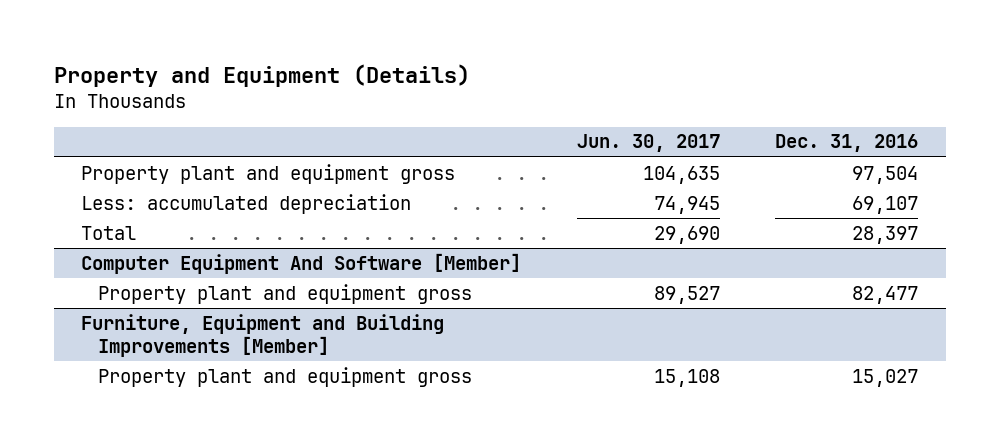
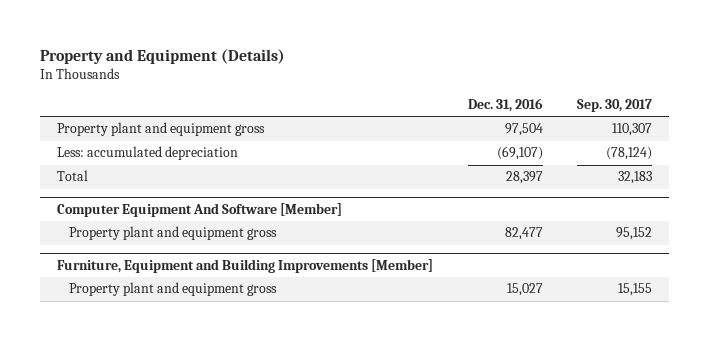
- | Jun. 30, 2017 | Dec. 31, 2016
+ | Dec. 31, 2016 | Sep. 30, 2017
- Less: accumulated depreciation | 74,945 | 69,107
+ Less: accumulated depreciation | (69,107) | (78,124)

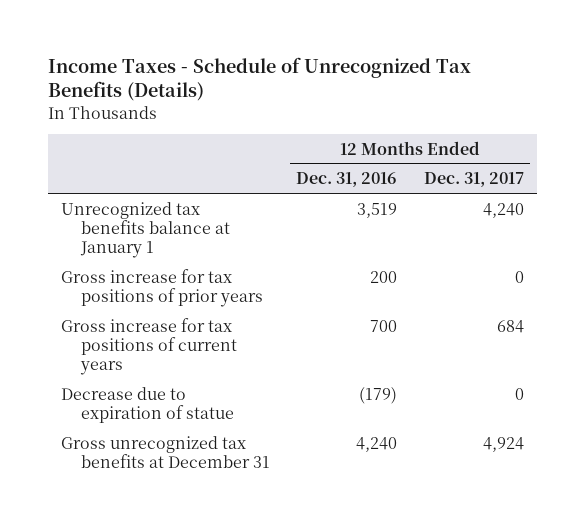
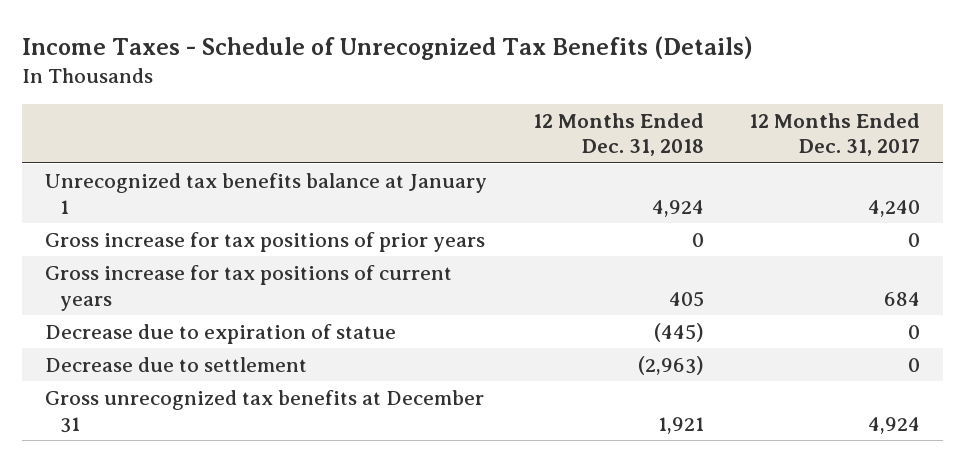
- | 12 Months Ended Dec. 31, 2016 | 12 Months Ended Dec. 31, 2017
+ | 12 Months Ended Dec. 31, 2018 | 12 Months Ended Dec. 31, 2017
+ Decrease due to settlement | (2,963) | 0

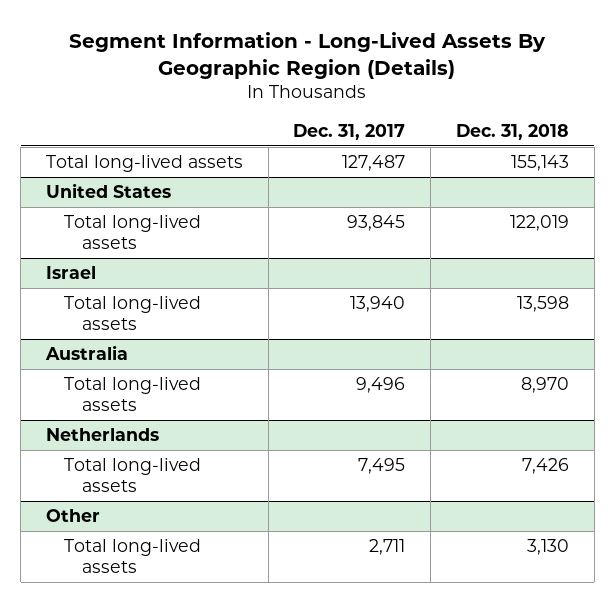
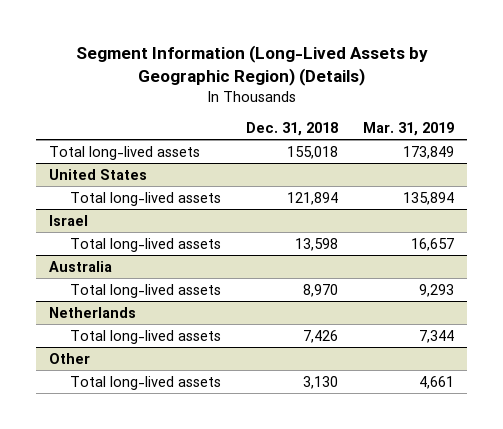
- Segment Information - Long-Lived Assets By Geographic Region (Details)
+ Segment Information (Long-Lived Assets by Geographic Region) (Details)
- | Dec. 31, 2017 | Dec. 31, 2018
+ | Dec. 31, 2018 | Mar. 31, 2019
- Total long-lived assets | 127,487 | 155,143
+ Total long-lived assets | 155,018 | 173,849
@ United States
- Total long-lived assets | 93,845 | 122,019
+ Total long-lived assets | 121,894 | 135,894

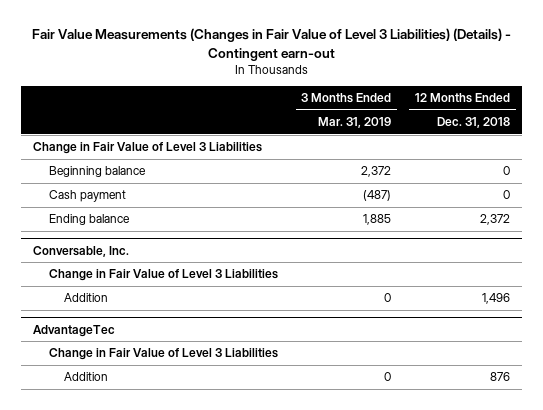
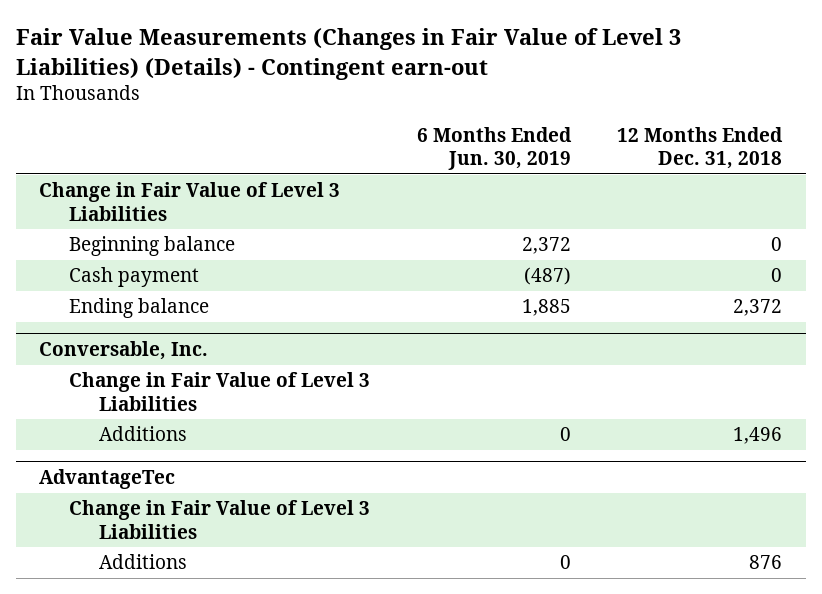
- | 3 Months Ended Mar. 31, 2019 | 12 Months Ended Dec. 31, 2018
+ | 6 Months Ended Jun. 30, 2019 | 12 Months Ended Dec. 31, 2018
@ Conversable, Inc.
- Addition | 0 | 1,496
+ Additions | 0 | 1,496
@ AdvantageTec
- Addition | 0 | 876
+ Additions | 0 | 876

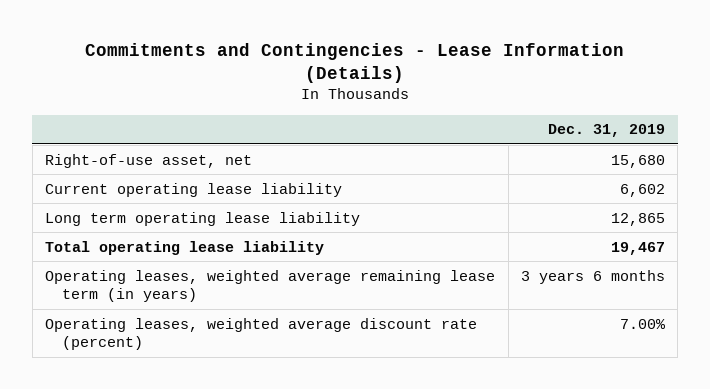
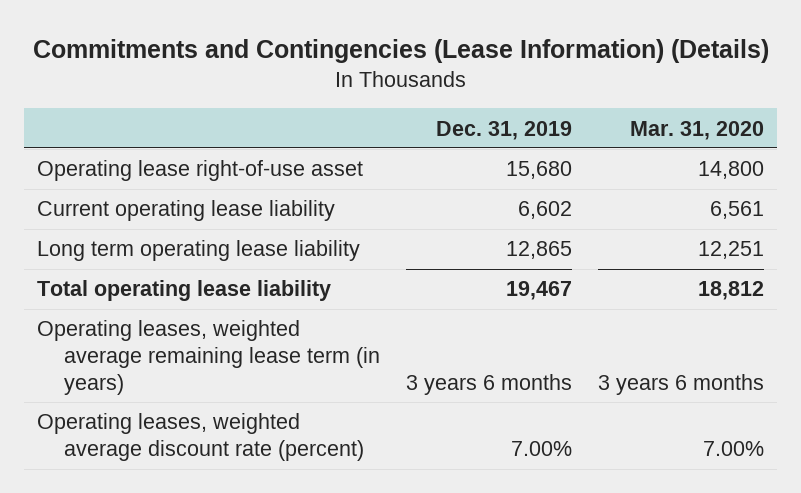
- Commitments and Contingencies - Lease Information (Details)
+ Commitments and Contingencies (Lease Information) (Details)
- | Dec. 31, 2019
+ | Dec. 31, 2019 | Mar. 31, 2020
- Right-of-use asset, net | 15,680
+ Operating lease right-of-use asset | 15,680 | 14,800

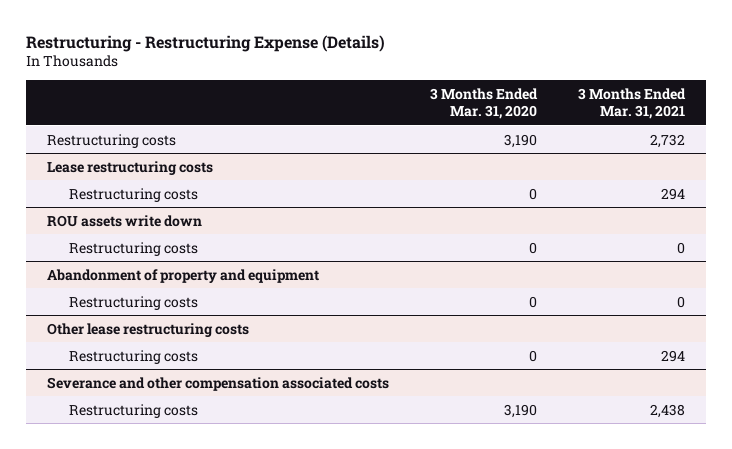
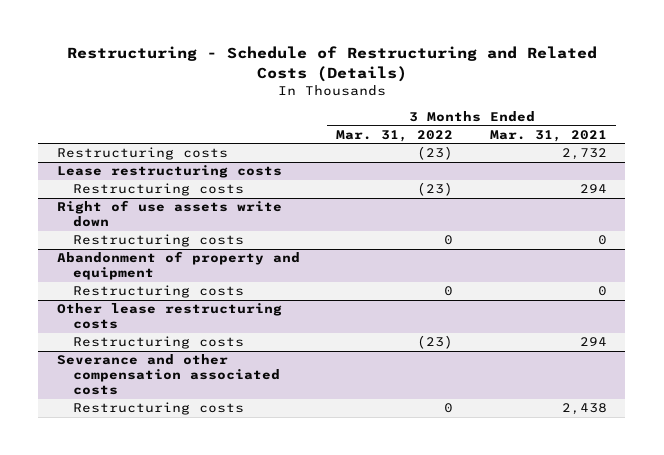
- Restructuring - Restructuring Expense (Details)
+ Restructuring - Schedule of Restructuring and Related Costs (Details)
- | 3 Months Ended Mar. 31, 2020 | 3 Months Ended Mar. 31, 2021
+ | 3 Months Ended Mar. 31, 2022 | 3 Months Ended Mar. 31, 2021
- ROU assets write down
+ Right of use assets write down

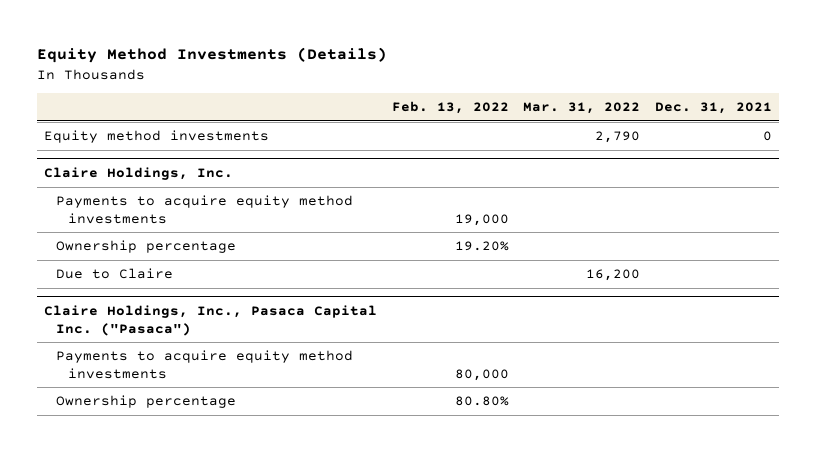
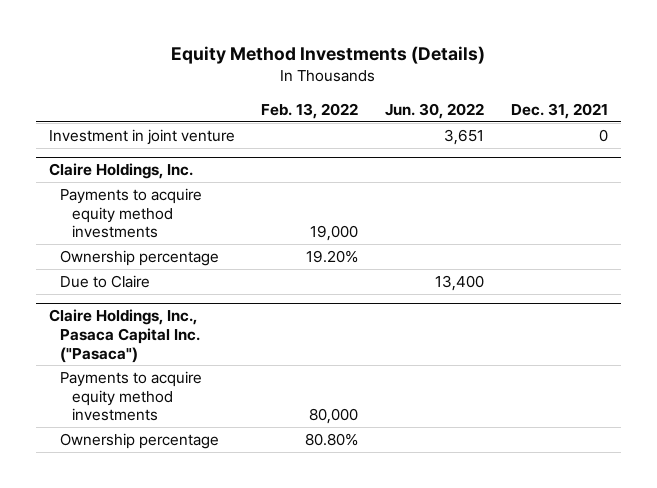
- | Feb. 13, 2022 | Mar. 31, 2022 | Dec. 31, 2021
+ | Feb. 13, 2022 | Jun. 30, 2022 | Dec. 31, 2021
- Equity method investments | | 2,790 | 0
+ Investment in joint venture | | 3,651 | 0

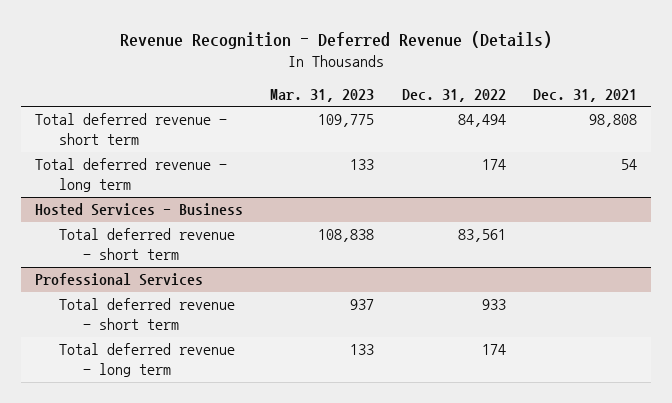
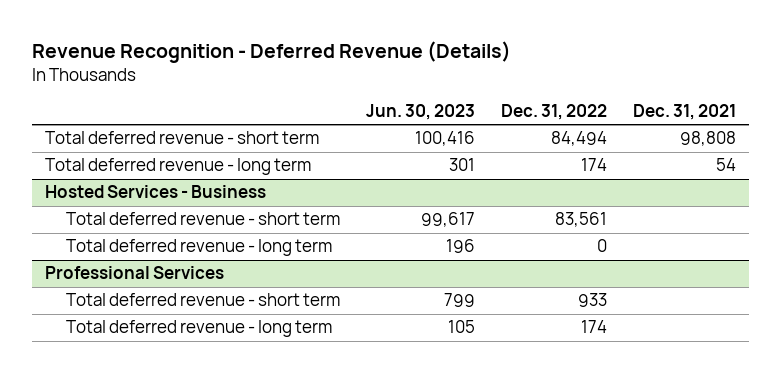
- | Mar. 31, 2023 | Dec. 31, 2022 | Dec. 31, 2021
+ | Jun. 30, 2023 | Dec. 31, 2022 | Dec. 31, 2021
@ Hosted Services - Business
+ Total deferred revenue - long term | 196 | 0 |

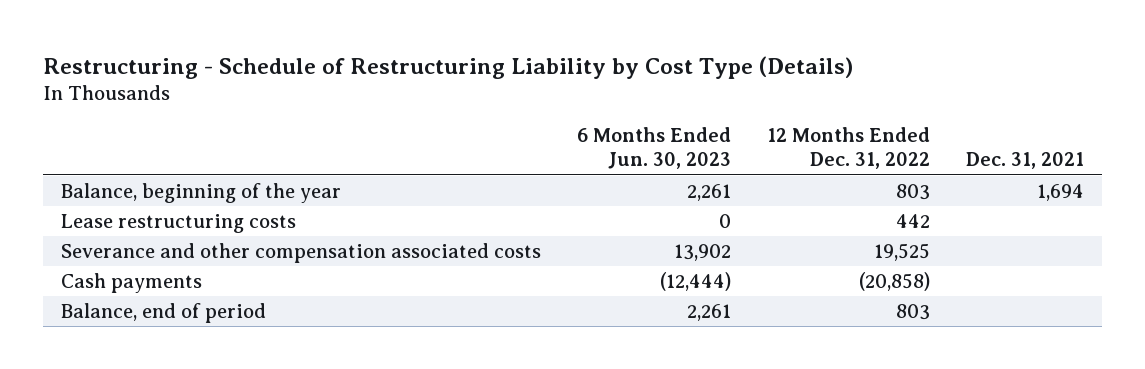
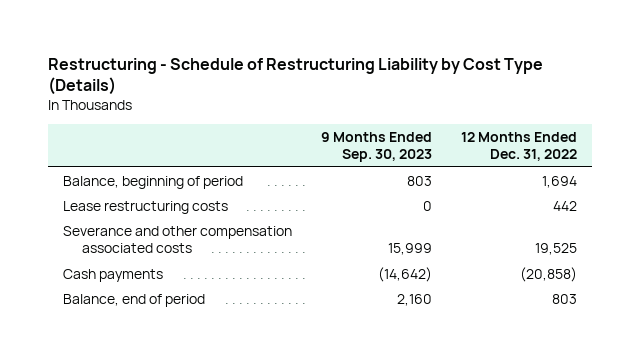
- | 6 Months Ended Jun. 30, 2023 | 12 Months Ended Dec. 31, 2022 | Dec. 31, 2021
+ | 9 Months Ended Sep. 30, 2023 | 12 Months Ended Dec. 31, 2022
- Balance, beginning of the year | 2,261 | 803 | 1,694
+ Balance, beginning of period | 803 | 1,694

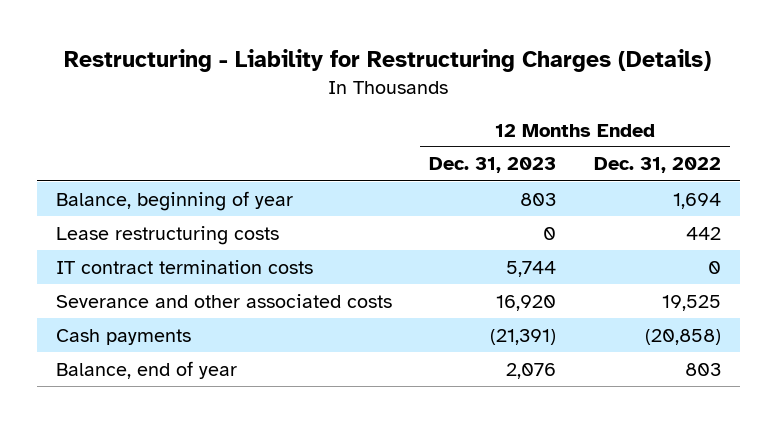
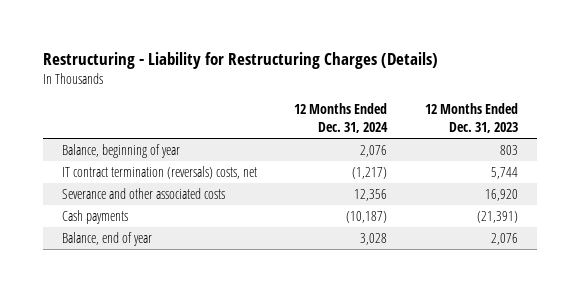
- | 12 Months Ended Dec. 31, 2023 | 12 Months Ended Dec. 31, 2022
+ | 12 Months Ended Dec. 31, 2024 | 12 Months Ended Dec. 31, 2023
- Lease restructuring costs | 0 | 442
- IT contract termination costs | 5,744 | 0
+ IT contract termination (reversals) costs, net | (1,217) | 5,744

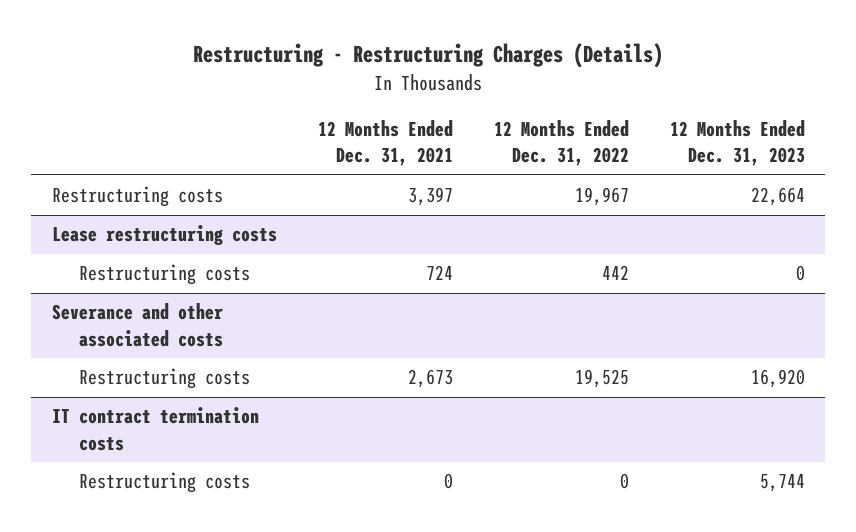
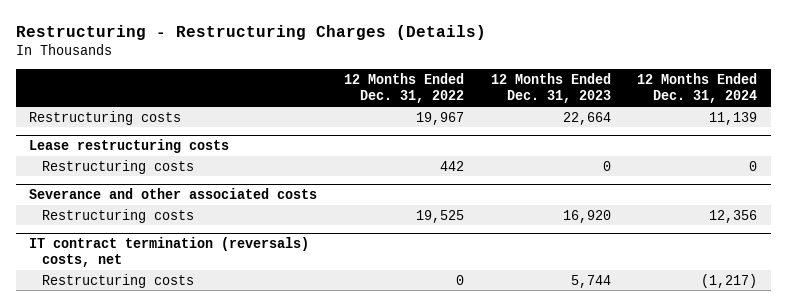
- | 12 Months Ended Dec. 31, 2021 | 12 Months Ended Dec. 31, 2022 | 12 Months Ended Dec. 31, 2023
+ | 12 Months Ended Dec. 31, 2022 | 12 Months Ended Dec. 31, 2023 | 12 Months Ended Dec. 31, 2024
- IT contract termination costs
+ IT contract termination (reversals) costs, net

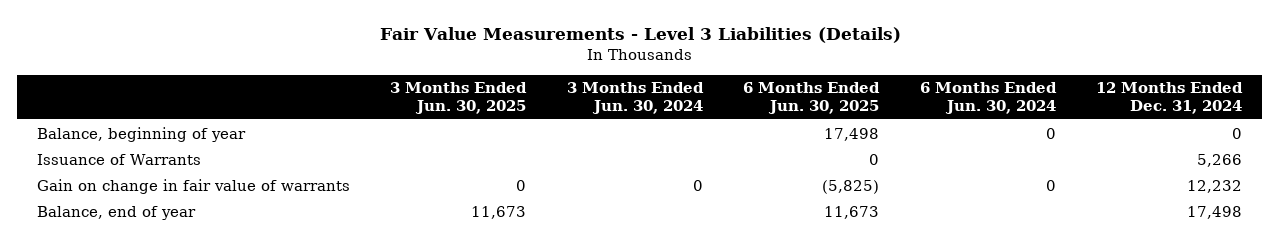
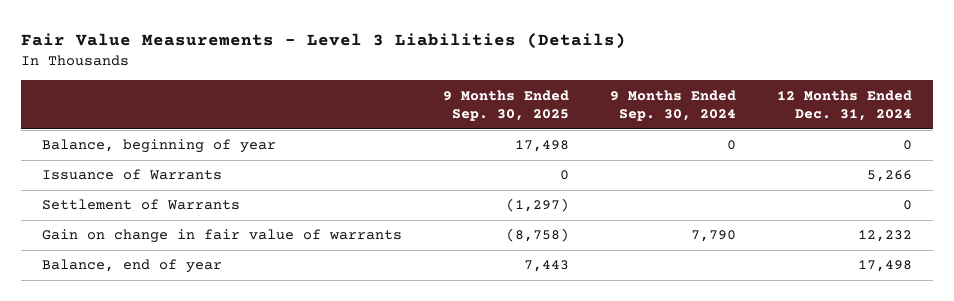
- | 3 Months Ended Jun. 30, 2025 | 3 Months Ended Jun. 30, 2024 | 6 Months Ended Jun. 30, 2025 | 6 Months Ended Jun. 30, 2024 | 12 Months Ended Dec. 31, 2024
+ | 9 Months Ended Sep. 30, 2025 | 9 Months Ended Sep. 30, 2024 | 12 Months Ended Dec. 31, 2024
+ Settlement of Warrants | (1,297) | | 0

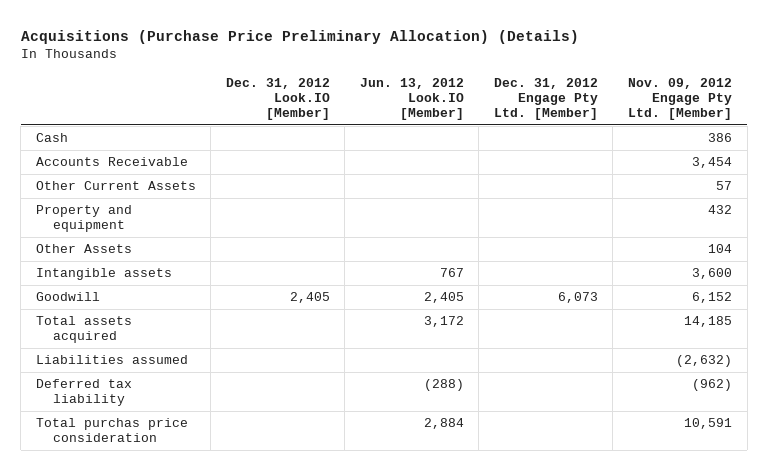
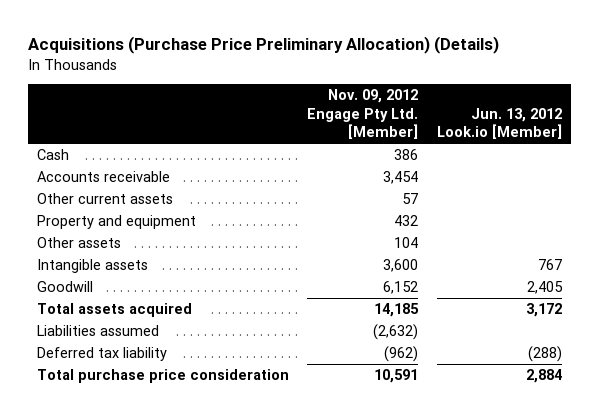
- | Dec. 31, 2012 Look.IO [Member] | Jun. 13, 2012 Look.IO [Member] | Dec. 31, 2012 Engage Pty Ltd. [Member] | Nov. 09, 2012 Engage Pty Ltd. [Member]
+ | Nov. 09, 2012 Engage Pty Ltd. [Member] | Jun. 13, 2012 Look.io [Member]
- Accounts Receivable | | | | 3,454
- Other Current Assets | | | | 57
+ Accounts receivable | 3,454 |
+ Other current assets | 57 |
- Other Assets | | | | 104
+ Other assets | 104 |
- Total purchas price consideration | | 2,884 | | 10,591
+ Total purchase price consideration | 10,591 | 2,884

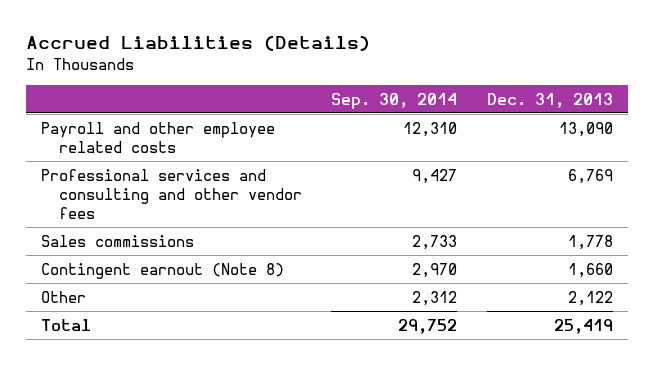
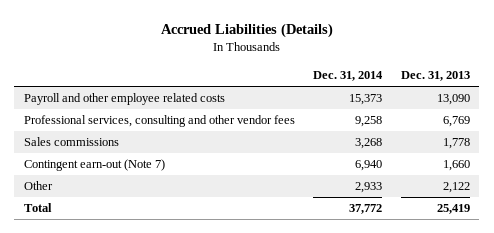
- | Sep. 30, 2014 | Dec. 31, 2013
+ | Dec. 31, 2014 | Dec. 31, 2013
- Professional services and consulting and other vendor fees | 9,427 | 6,769
+ Professional services, consulting and other vendor fees | 9,258 | 6,769
- Contingent earnout (Note 8) | 2,970 | 1,660
+ Contingent earn-out (Note 7) | 6,940 | 1,660

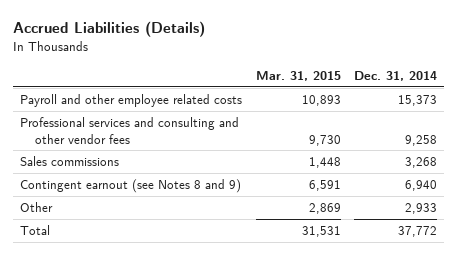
- | Dec. 31, 2014 | Dec. 31, 2013
+ | Mar. 31, 2015 | Dec. 31, 2014
- Professional services, consulting and other vendor fees | 9,258 | 6,769
+ Professional services and consulting and other vendor fees | 9,730 | 9,258
- Contingent earn-out (Note 7) | 6,940 | 1,660
+ Contingent earnout (see Notes 8 and 9) | 6,591 | 6,940

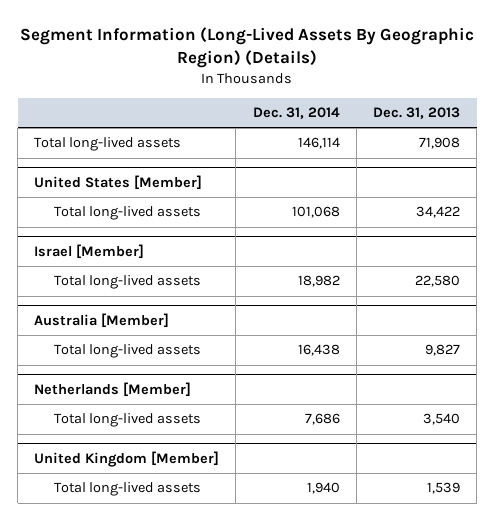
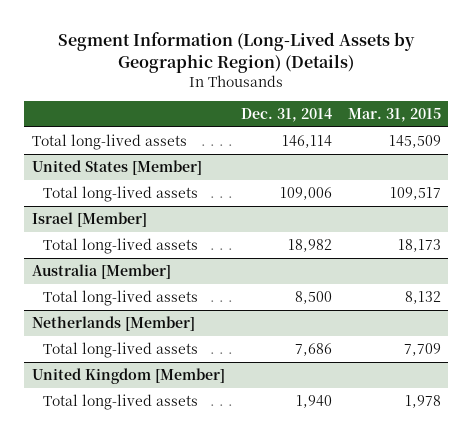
- Segment Information (Long-Lived Assets By Geographic Region) (Details)
+ Segment Information (Long-Lived Assets by Geographic Region) (Details)
- | Dec. 31, 2014 | Dec. 31, 2013
+ | Dec. 31, 2014 | Mar. 31, 2015
@ United States [Member]
- Total long-lived assets | 101,068 | 34,422
+ Total long-lived assets | 109,006 | 109,517
@ Australia [Member]
- Total long-lived assets | 16,438 | 9,827
+ Total long-lived assets | 8,500 | 8,132

